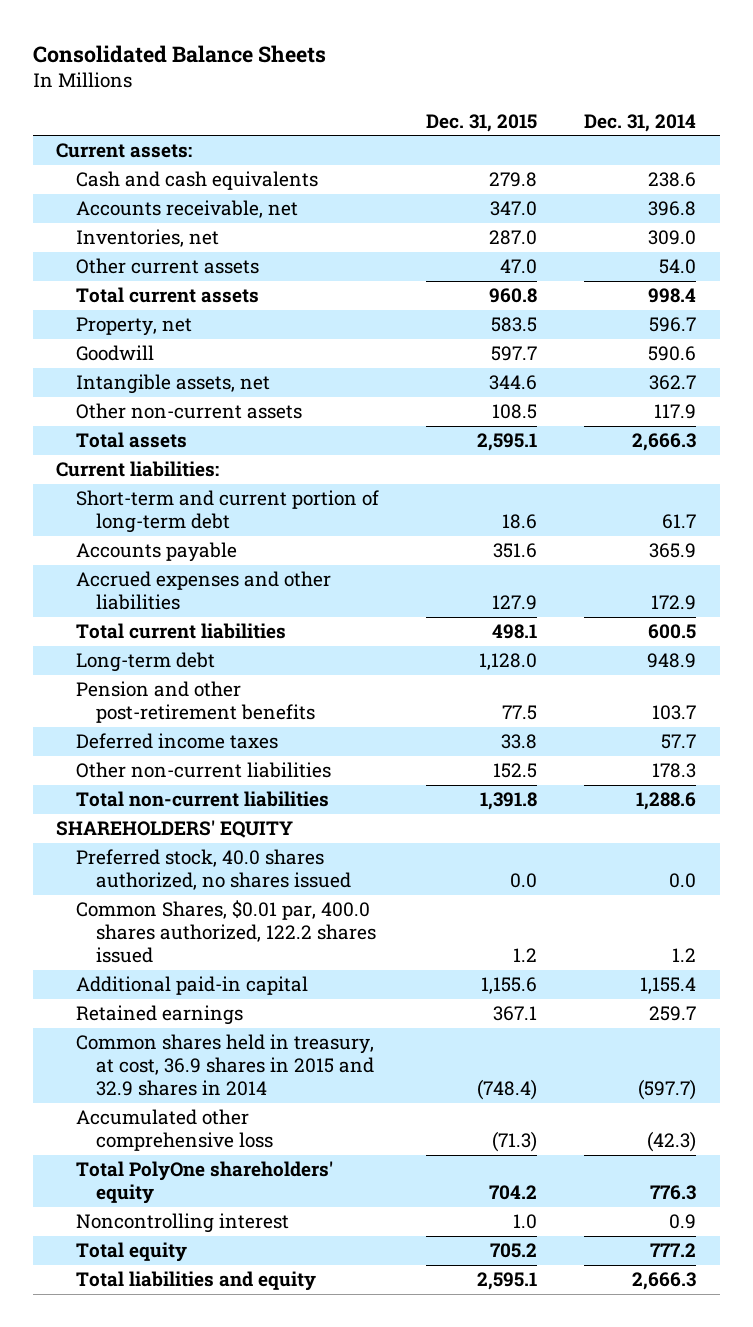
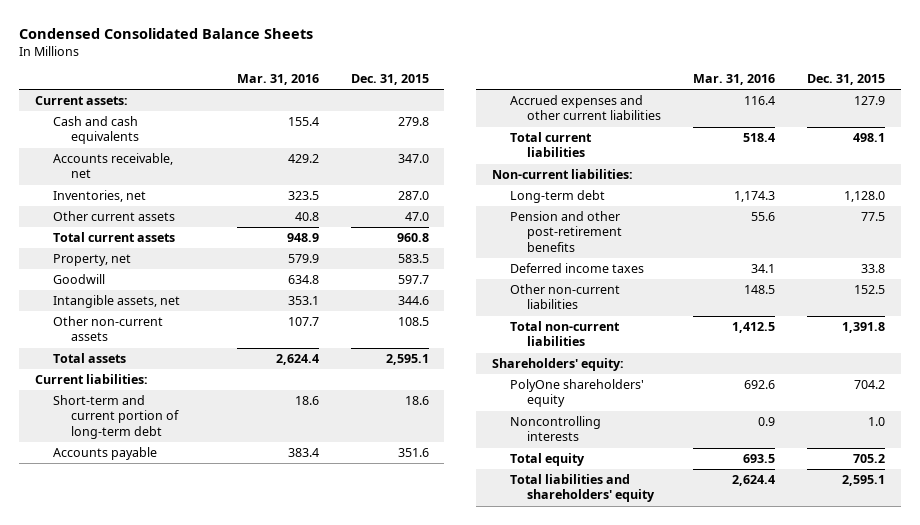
- Consolidated Balance Sheets
+ Condensed Consolidated Balance Sheets
- | Dec. 31, 2015 | Dec. 31, 2014
+ | Mar. 31, 2016 | Dec. 31, 2015
- Accrued expenses and other liabilities | 127.9 | 172.9
+ Accrued expenses and other current liabilities | 116.4 | 127.9
+ Non-current liabilities:
- SHAREHOLDERS' EQUITY
- Preferred stock, 40.0 shares authorized, no shares issued | 0.0 | 0.0
- Common Shares, $0.01 par, 400.0 shares authorized, 122.2 shares issued | 1.2 | 1.2
- Additional paid-in capital | 1,155.6 | 1,155.4
- Retained earnings | 367.1 | 259.7
- Common shares held in treasury, at cost, 36.9 shares in 2015 and 32.9 shares in 2014 | (748.4) | (597.7)
- Accumulated other comprehensive loss | (71.3) | (42.3)
- Total PolyOne shareholders' equity | 704.2 | 776.3
- Noncontrolling interest | 1.0 | 0.9
+ Shareholders' equity:
+ PolyOne shareholders' equity | 692.6 | 704.2
+ Noncontrolling interests | 0.9 | 1.0
- Total liabilities and equity | 2,595.1 | 2,666.3
+ Total liabilities and shareholders' equity | 2,624.4 | 2,595.1

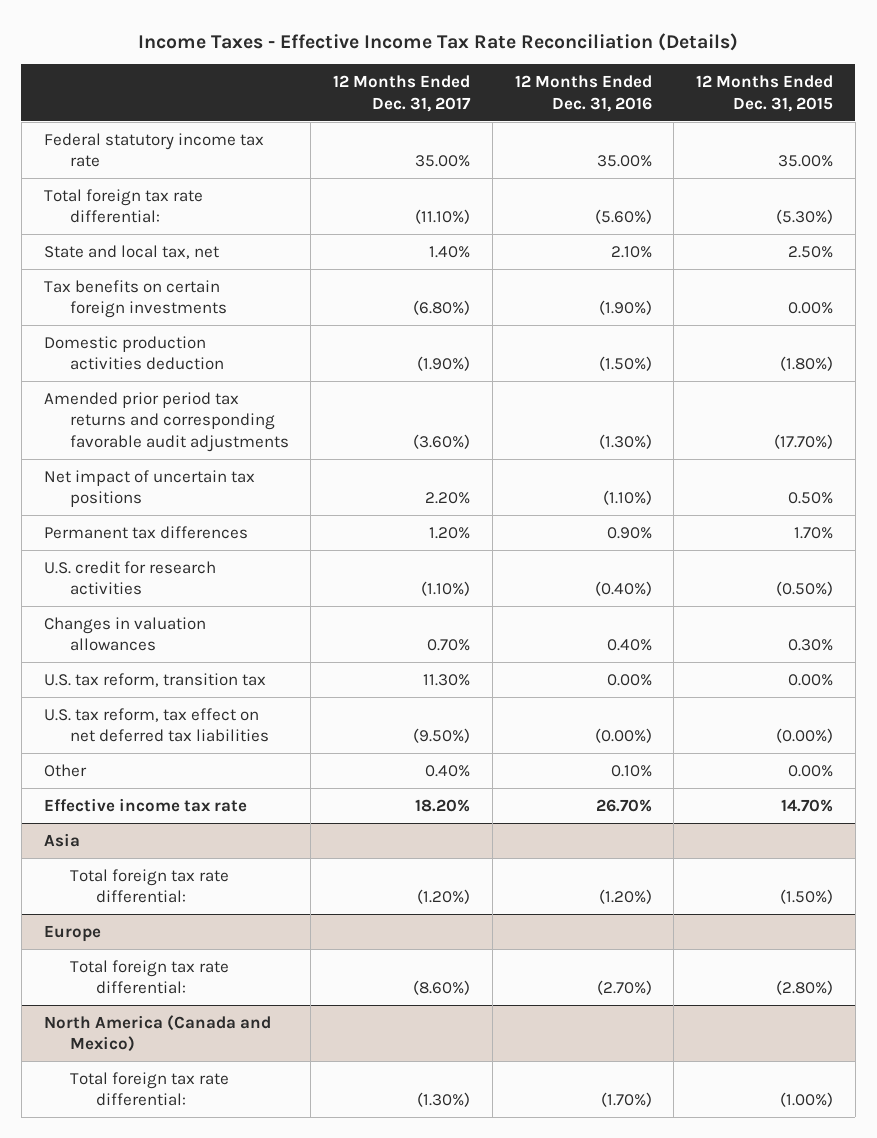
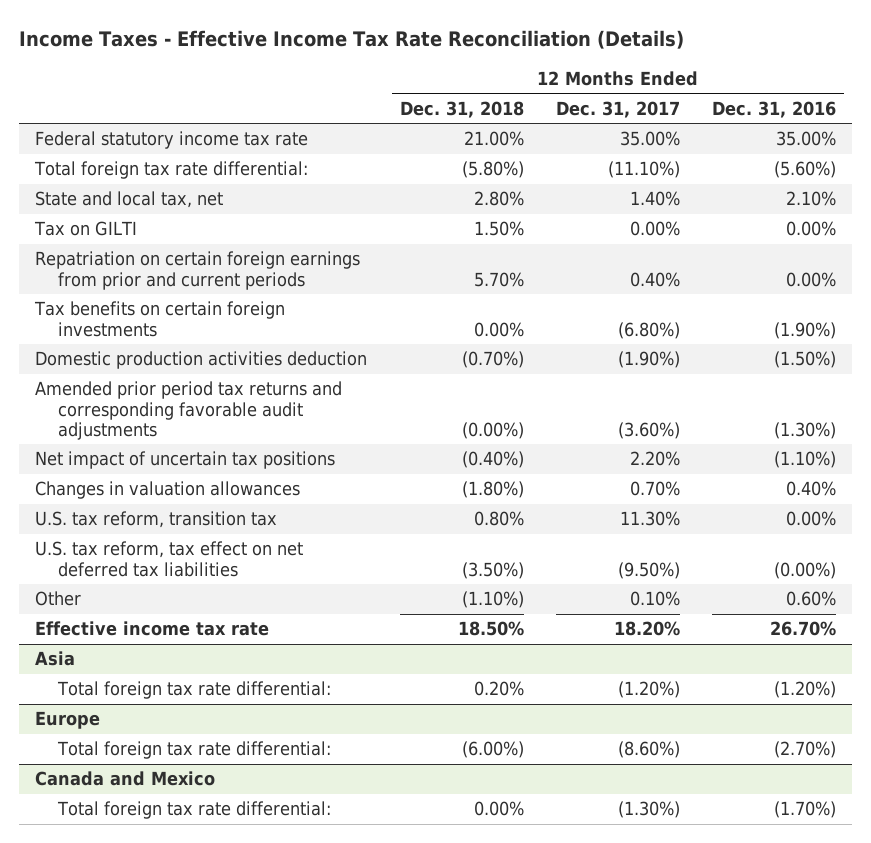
- | 12 Months Ended Dec. 31, 2017 | 12 Months Ended Dec. 31, 2016 | 12 Months Ended Dec. 31, 2015
+ | 12 Months Ended Dec. 31, 2018 | 12 Months Ended Dec. 31, 2017 | 12 Months Ended Dec. 31, 2016
+ Tax on GILTI | 1.50% | 0.00% | 0.00%
+ Repatriation on certain foreign earnings from prior and current periods | 5.70% | 0.40% | 0.00%
- Permanent tax differences | 1.20% | 0.90% | 1.70%
- U.S. credit for research activities | (1.10%) | (0.40%) | (0.50%)
- Other | 0.40% | 0.10% | 0.00%
+ Other | (1.10%) | 0.10% | 0.60%
- North America (Canada and Mexico)
+ Canada and Mexico

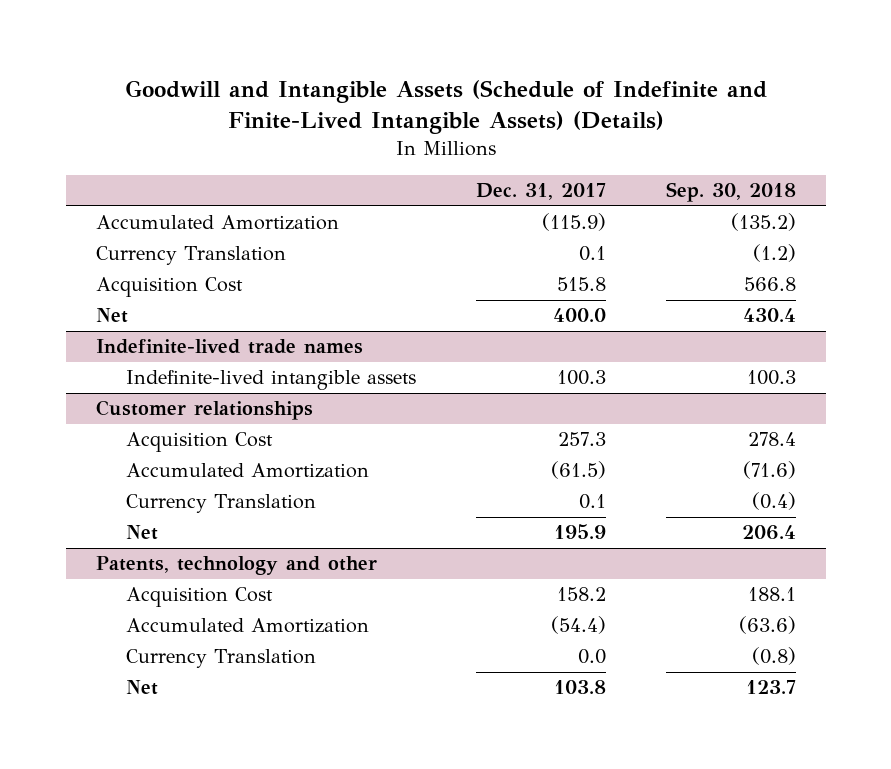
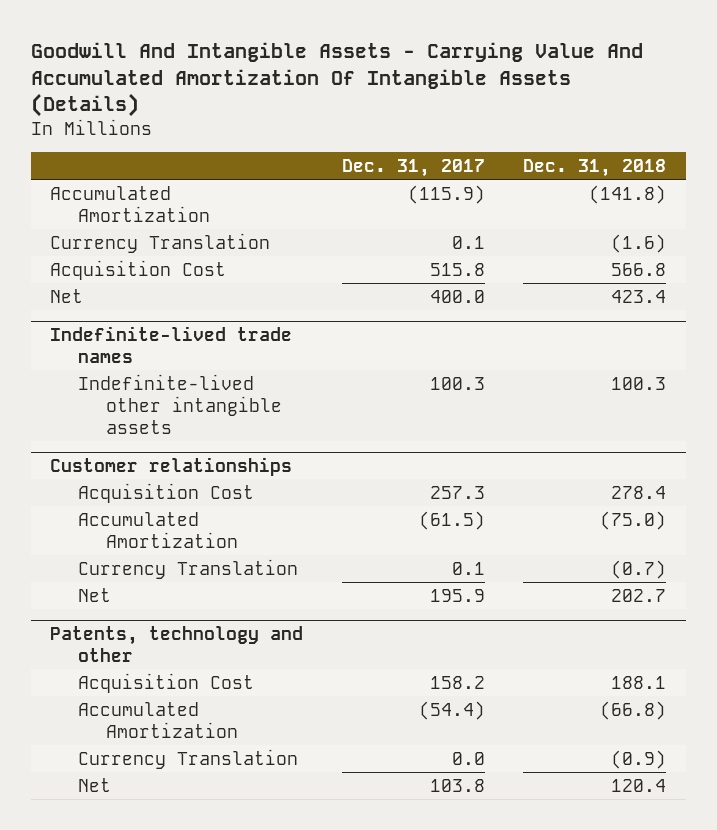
- Goodwill and Intangible Assets (Schedule of Indefinite and Finite-Lived Intangible Assets) (Details)
+ Goodwill And Intangible Assets - Carrying Value And Accumulated Amortization Of Intangible Assets (Details)
- | Dec. 31, 2017 | Sep. 30, 2018
+ | Dec. 31, 2017 | Dec. 31, 2018
@ Indefinite-lived trade names
- Indefinite-lived intangible assets | 100.3 | 100.3
+ Indefinite-lived other intangible assets | 100.3 | 100.3

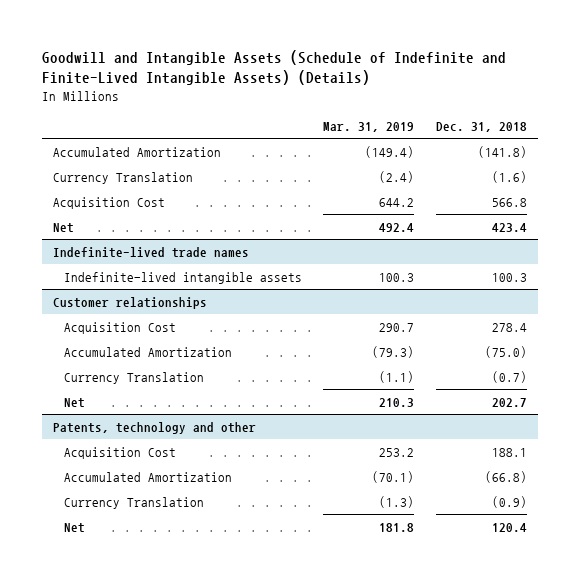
- Goodwill And Intangible Assets - Carrying Value And Accumulated Amortization Of Intangible Assets (Details)
+ Goodwill and Intangible Assets (Schedule of Indefinite and Finite-Lived Intangible Assets) (Details)
- | Dec. 31, 2017 | Dec. 31, 2018
+ | Mar. 31, 2019 | Dec. 31, 2018
@ Indefinite-lived trade names
- Indefinite-lived other intangible assets | 100.3 | 100.3
+ Indefinite-lived intangible assets | 100.3 | 100.3

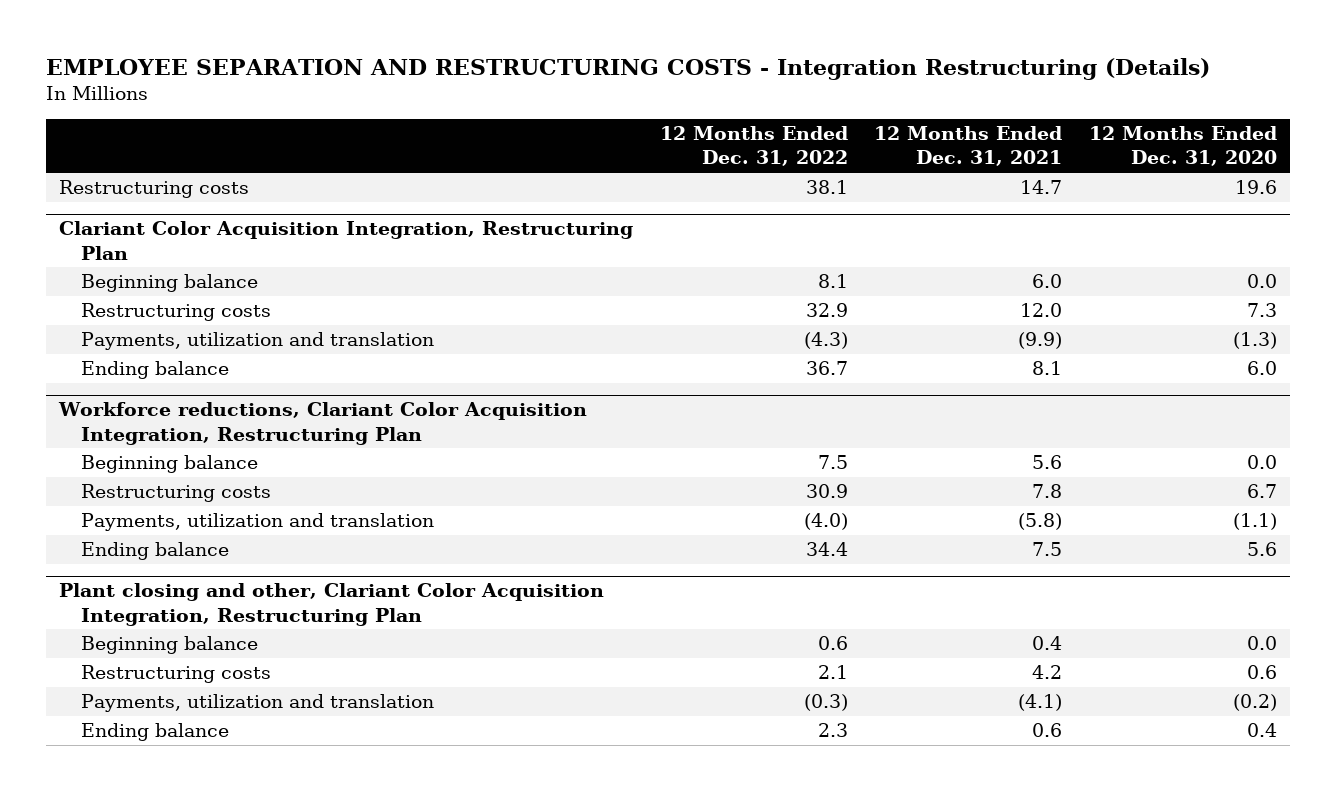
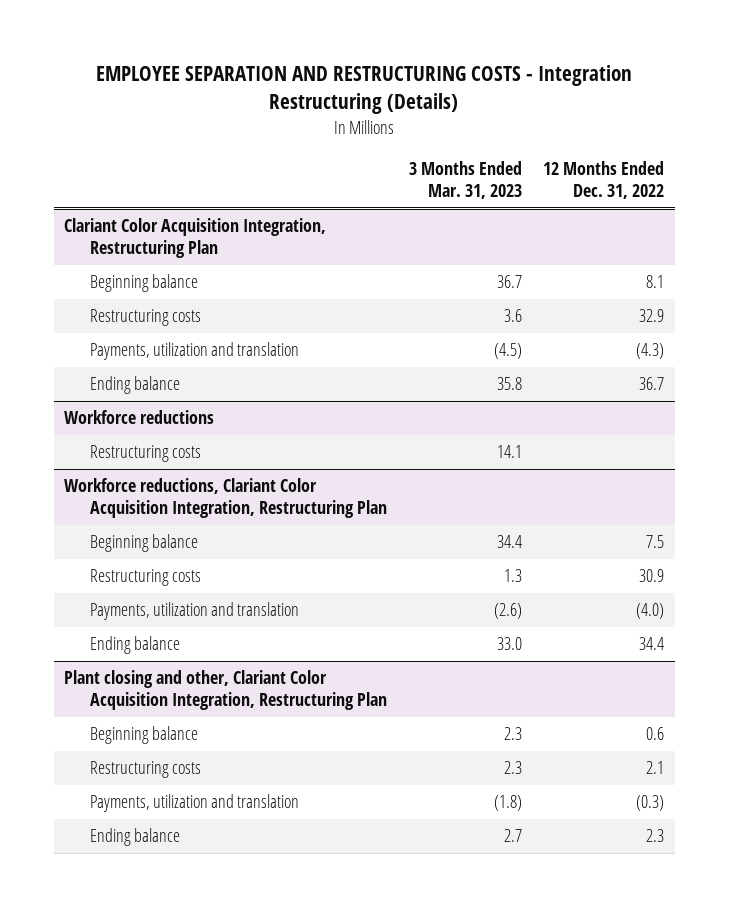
- | 12 Months Ended Dec. 31, 2022 | 12 Months Ended Dec. 31, 2021 | 12 Months Ended Dec. 31, 2020
+ | 3 Months Ended Mar. 31, 2023 | 12 Months Ended Dec. 31, 2022
- Restructuring costs | 38.1 | 14.7 | 19.6
+ Workforce reductions
+ Restructuring costs | 14.1 |

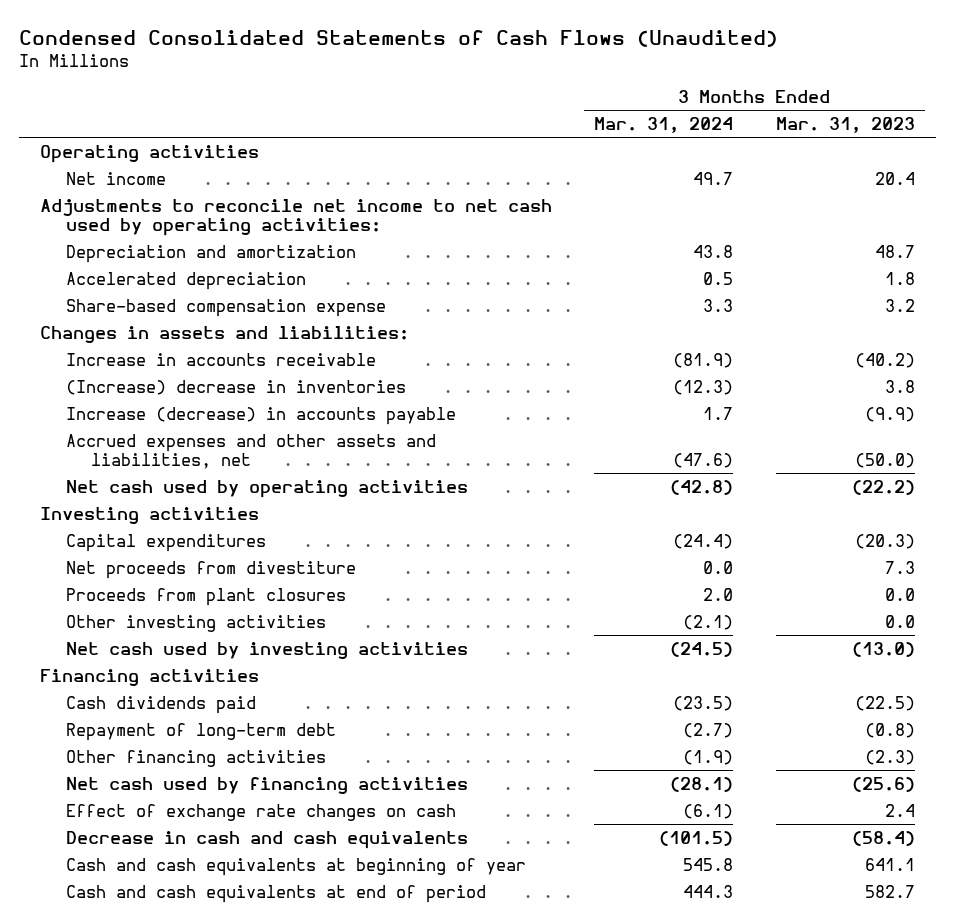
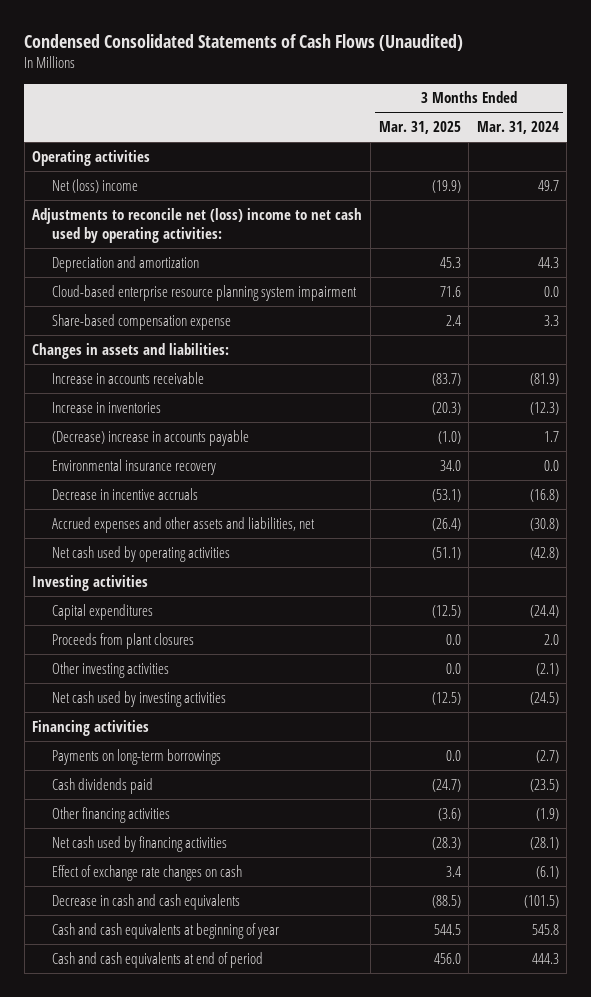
- | 3 Months Ended Mar. 31, 2024 | 3 Months Ended Mar. 31, 2023
+ | 3 Months Ended Mar. 31, 2025 | 3 Months Ended Mar. 31, 2024
- Net income | 49.7 | 20.4
- Adjustments to reconcile net income to net cash used by operating activities:
- Depreciation and amortization | 43.8 | 48.7
- Accelerated depreciation | 0.5 | 1.8
+ Net (loss) income | (19.9) | 49.7
+ Adjustments to reconcile net (loss) income to net cash used by operating activities:
+ Depreciation and amortization | 45.3 | 44.3
+ Cloud-based enterprise resource planning system impairment | 71.6 | 0.0
- (Increase) decrease in inventories | (12.3) | 3.8
- Increase (decrease) in accounts payable | 1.7 | (9.9)
- Accrued expenses and other assets and liabilities, net | (47.6) | (50.0)
+ Increase in inventories | (20.3) | (12.3)
+ (Decrease) increase in accounts payable | (1.0) | 1.7
+ Environmental insurance recovery | 34.0 | 0.0
+ Decrease in incentive accruals | (53.1) | (16.8)
+ Accrued expenses and other assets and liabilities, net | (26.4) | (30.8)
- Net proceeds from divestiture | 0.0 | 7.3
+ Payments on long-term borrowings | 0.0 | (2.7)
- Repayment of long-term debt | (2.7) | (0.8)

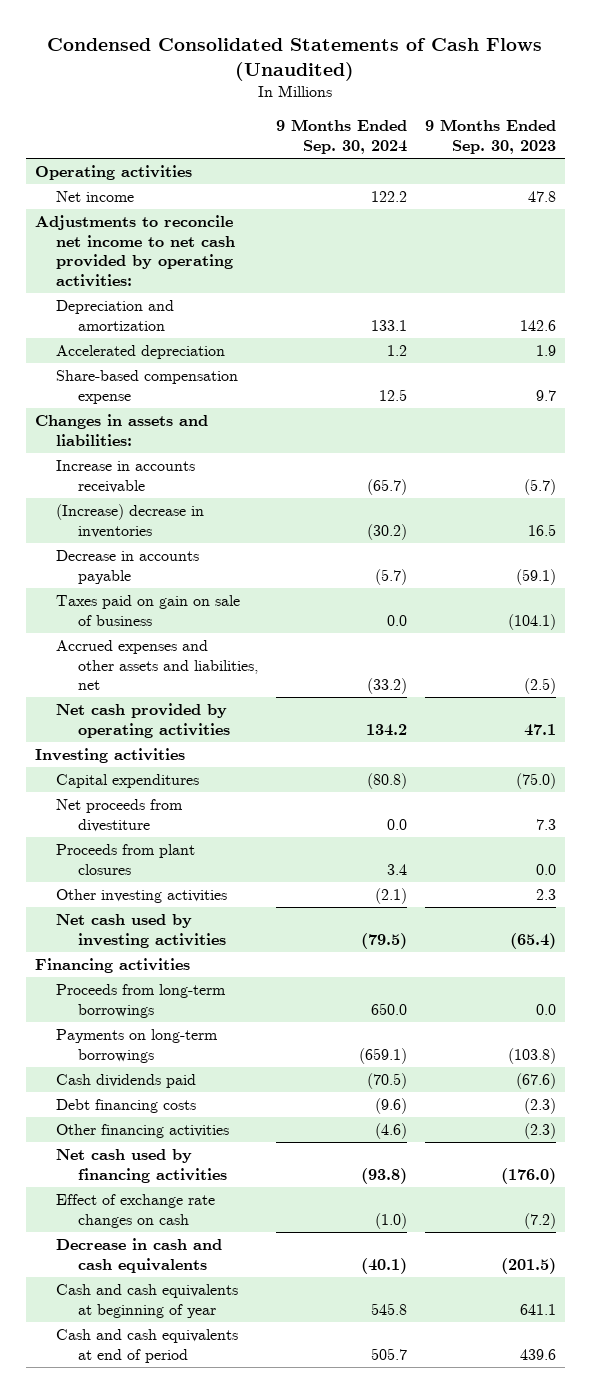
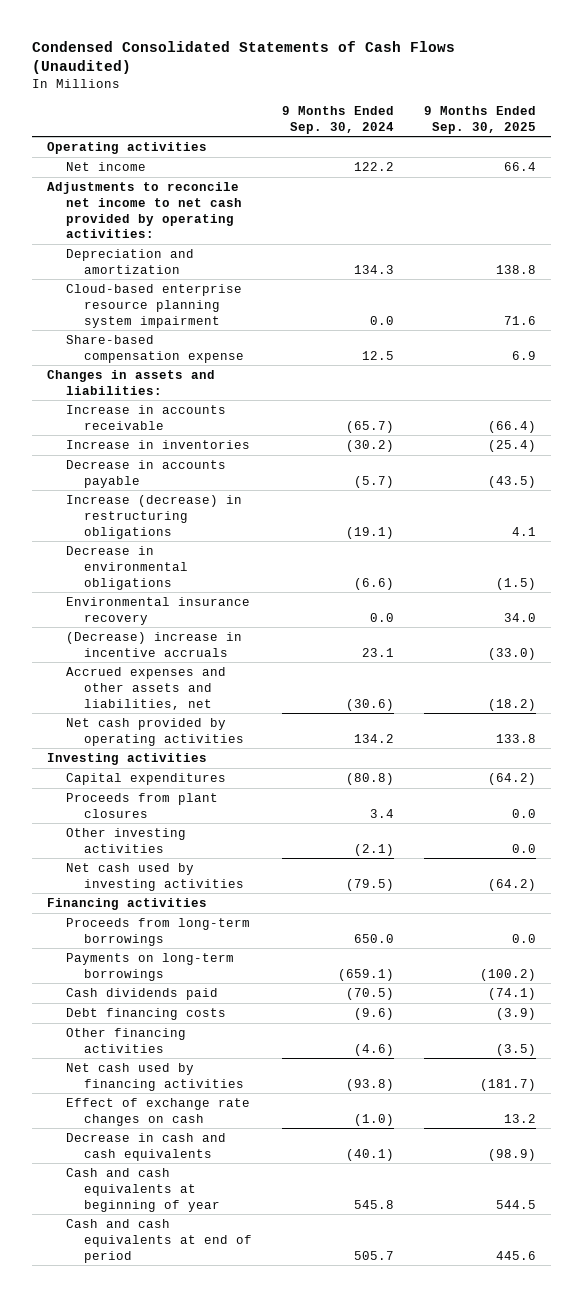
- | 9 Months Ended Sep. 30, 2024 | 9 Months Ended Sep. 30, 2023
+ | 9 Months Ended Sep. 30, 2024 | 9 Months Ended Sep. 30, 2025
- Depreciation and amortization | 133.1 | 142.6
- Accelerated depreciation | 1.2 | 1.9
+ Depreciation and amortization | 134.3 | 138.8
+ Cloud-based enterprise resource planning system impairment | 0.0 | 71.6
- (Increase) decrease in inventories | (30.2) | 16.5
+ Increase in inventories | (30.2) | (25.4)
- Taxes paid on gain on sale of business | 0.0 | (104.1)
- Accrued expenses and other assets and liabilities, net | (33.2) | (2.5)
+ Increase (decrease) in restructuring obligations | (19.1) | 4.1
+ Decrease in environmental obligations | (6.6) | (1.5)
+ Environmental insurance recovery | 0.0 | 34.0
+ (Decrease) increase in incentive accruals | 23.1 | (33.0)
+ Accrued expenses and other assets and liabilities, net | (30.6) | (18.2)
- Net proceeds from divestiture | 0.0 | 7.3

